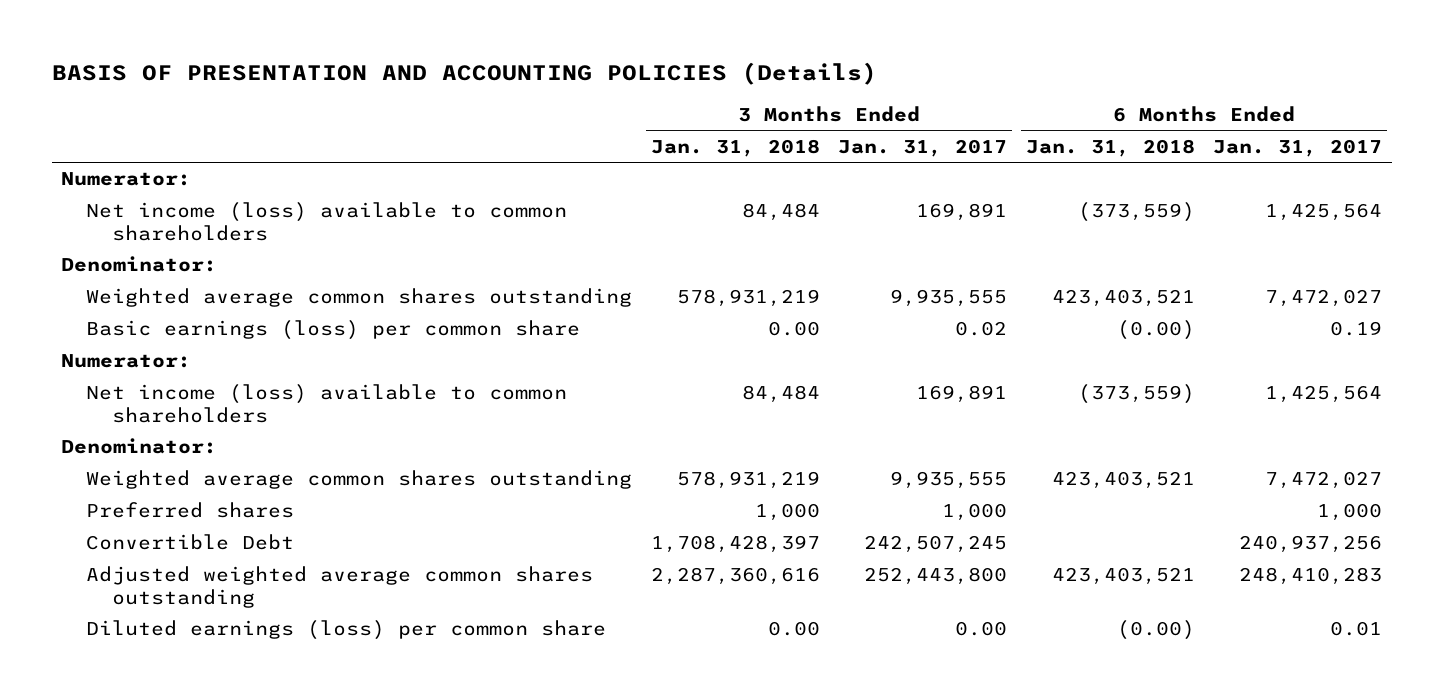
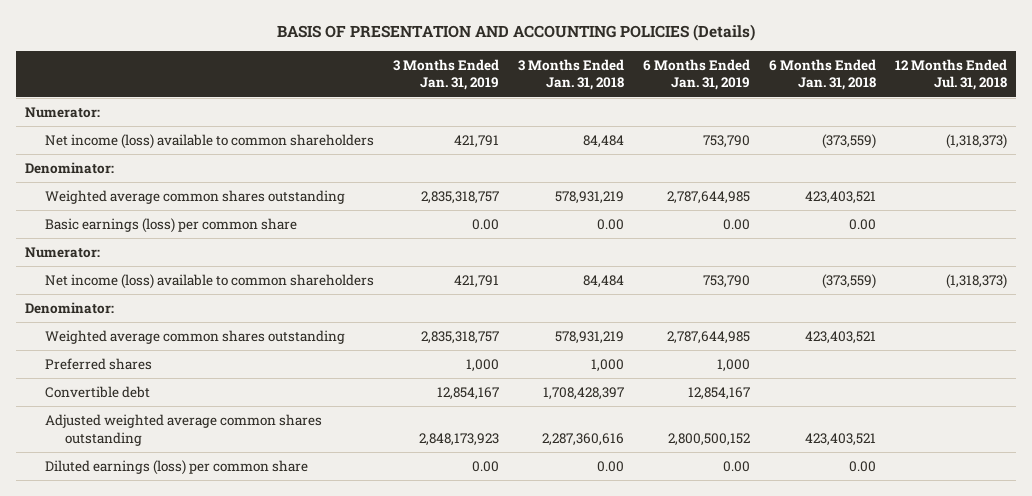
- | 3 Months Ended Jan. 31, 2018 | 3 Months Ended Jan. 31, 2017 | 6 Months Ended Jan. 31, 2018 | 6 Months Ended Jan. 31, 2017
+ | 3 Months Ended Jan. 31, 2019 | 3 Months Ended Jan. 31, 2018 | 6 Months Ended Jan. 31, 2019 | 6 Months Ended Jan. 31, 2018 | 12 Months Ended Jul. 31, 2018
- Basic earnings (loss) per common share | 0.00 | 0.02 | (0.00) | 0.19
+ Basic earnings (loss) per common share | 0.00 | 0.00 | 0.00 | 0.00 |
- Convertible Debt | 1,708,428,397 | 242,507,245 | | 240,937,256
+ Convertible debt | 12,854,167 | 1,708,428,397 | 12,854,167 | |
- Diluted earnings (loss) per common share | 0.00 | 0.00 | (0.00) | 0.01
+ Diluted earnings (loss) per common share | 0.00 | 0.00 | 0.00 | 0.00 |

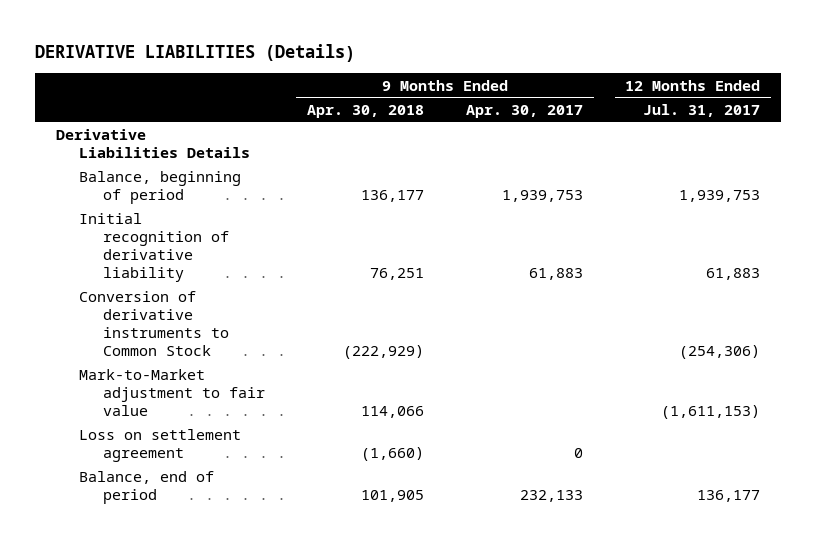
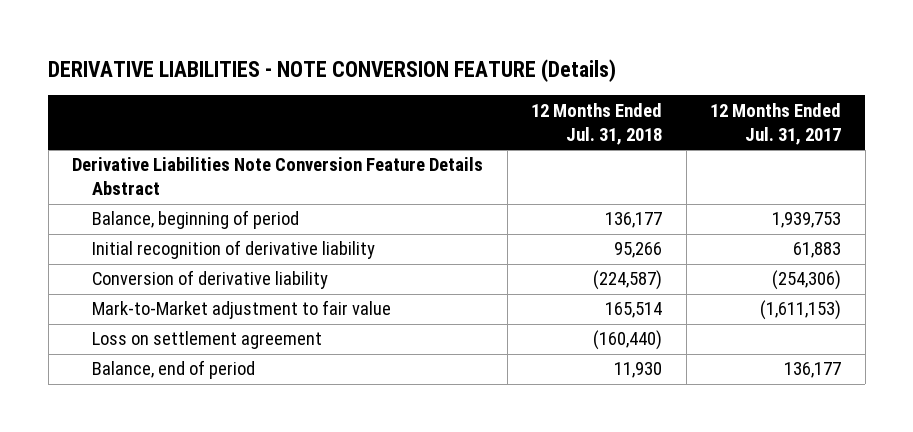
- DERIVATIVE LIABILITIES (Details)
+ DERIVATIVE LIABILITIES - NOTE CONVERSION FEATURE (Details)
- | 9 Months Ended Apr. 30, 2018 | 9 Months Ended Apr. 30, 2017 | 12 Months Ended Jul. 31, 2017
+ | 12 Months Ended Jul. 31, 2018 | 12 Months Ended Jul. 31, 2017
- Derivative Liabilities Details
+ Derivative Liabilities Note Conversion Feature Details Abstract
- Conversion of derivative instruments to Common Stock | (222,929) | | (254,306)
+ Conversion of derivative liability | (224,587) | (254,306)

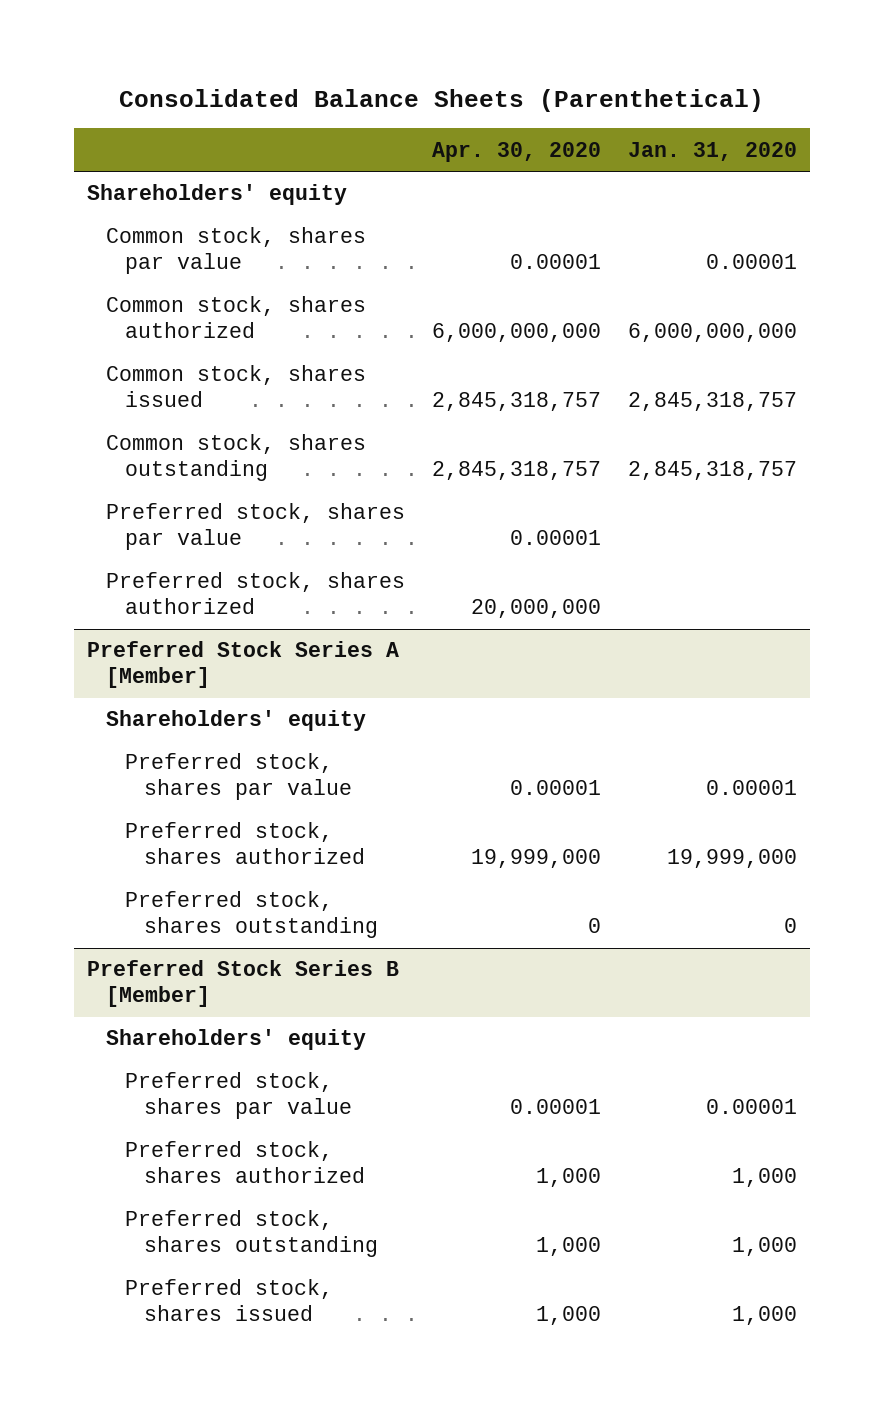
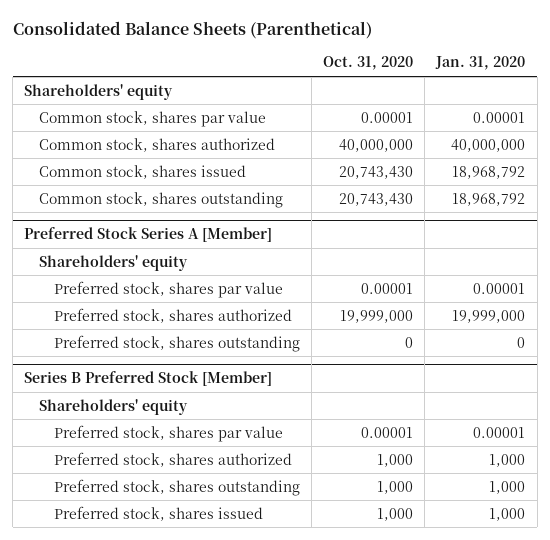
- | Apr. 30, 2020 | Jan. 31, 2020
+ | Oct. 31, 2020 | Jan. 31, 2020
- Common stock, shares authorized | 6,000,000,000 | 6,000,000,000
- Common stock, shares issued | 2,845,318,757 | 2,845,318,757
- Common stock, shares outstanding | 2,845,318,757 | 2,845,318,757
- Preferred stock, shares par value | 0.00001 |
- Preferred stock, shares authorized | 20,000,000 |
+ Common stock, shares authorized | 40,000,000 | 40,000,000
+ Common stock, shares issued | 20,743,430 | 18,968,792
+ Common stock, shares outstanding | 20,743,430 | 18,968,792
- Preferred Stock Series B [Member]
+ Series B Preferred Stock [Member]

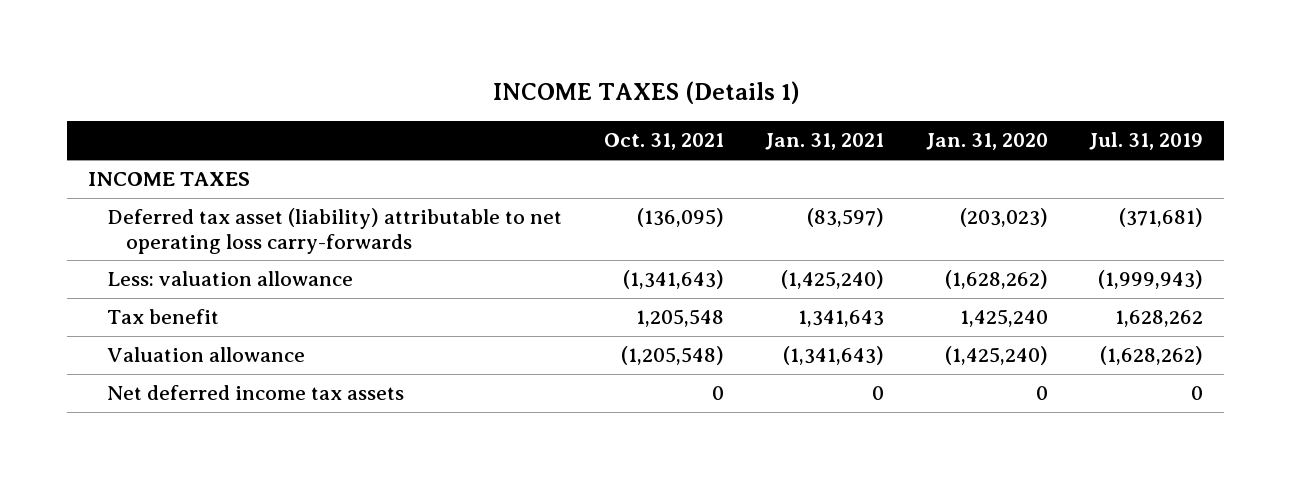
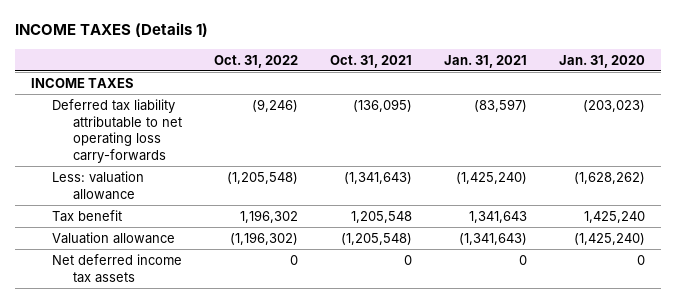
- | Oct. 31, 2021 | Jan. 31, 2021 | Jan. 31, 2020 | Jul. 31, 2019
+ | Oct. 31, 2022 | Oct. 31, 2021 | Jan. 31, 2021 | Jan. 31, 2020
- Deferred tax asset (liability) attributable to net operating loss carry-forwards | (136,095) | (83,597) | (203,023) | (371,681)
+ Deferred tax liability attributable to net operating loss carry-forwards | (9,246) | (136,095) | (83,597) | (203,023)

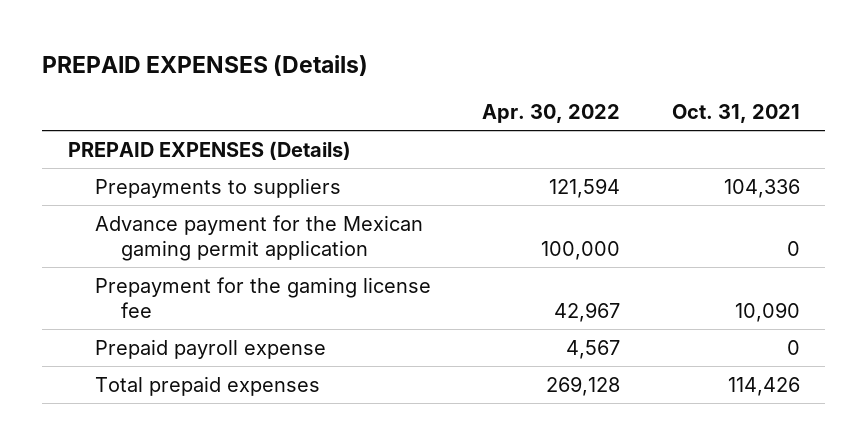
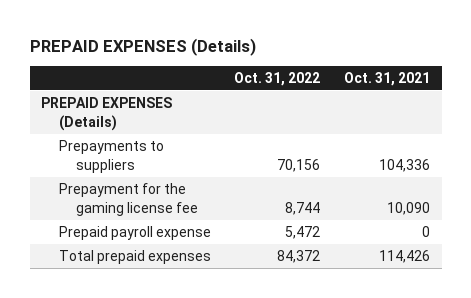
- | Apr. 30, 2022 | Oct. 31, 2021
+ | Oct. 31, 2022 | Oct. 31, 2021
- Advance payment for the Mexican gaming permit application | 100,000 | 0

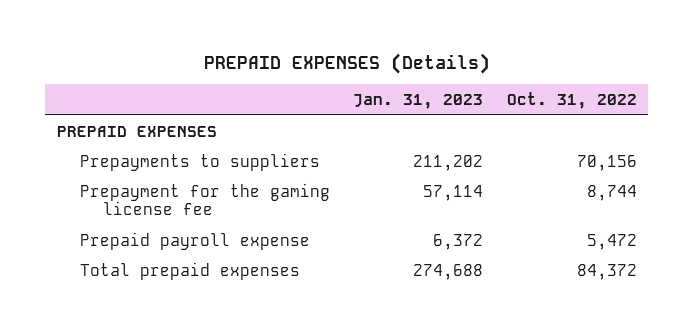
- | Oct. 31, 2022 | Oct. 31, 2021
+ | Jan. 31, 2023 | Oct. 31, 2022
- PREPAID EXPENSES (Details)
+ PREPAID EXPENSES

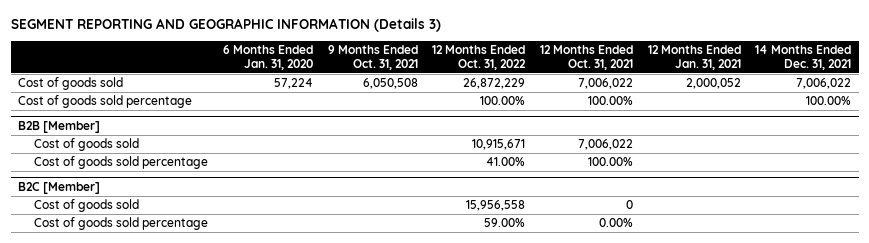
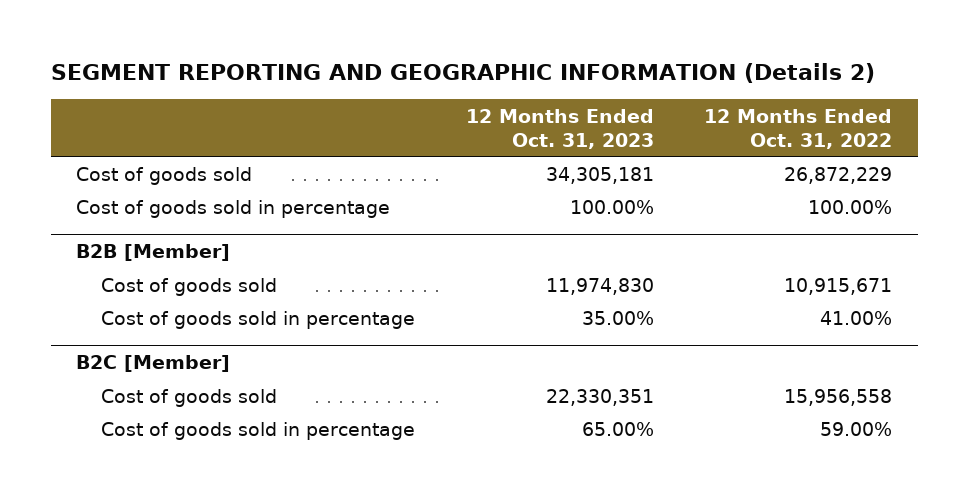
- SEGMENT REPORTING AND GEOGRAPHIC INFORMATION (Details 3)
+ SEGMENT REPORTING AND GEOGRAPHIC INFORMATION (Details 2)
- | 6 Months Ended Jan. 31, 2020 | 9 Months Ended Oct. 31, 2021 | 12 Months Ended Oct. 31, 2022 | 12 Months Ended Oct. 31, 2021 | 12 Months Ended Jan. 31, 2021 | 14 Months Ended Dec. 31, 2021
+ | 12 Months Ended Oct. 31, 2023 | 12 Months Ended Oct. 31, 2022
- Cost of goods sold percentage | | | 100.00% | 100.00% | | 100.00%
+ Cost of goods sold in percentage | 100.00% | 100.00%
@ B2B [Member]
- Cost of goods sold percentage | | | 41.00% | 100.00% | |
+ Cost of goods sold in percentage | 35.00% | 41.00%
@ B2C [Member]
- Cost of goods sold percentage | | | 59.00% | 0.00% | |
+ Cost of goods sold in percentage | 65.00% | 59.00%

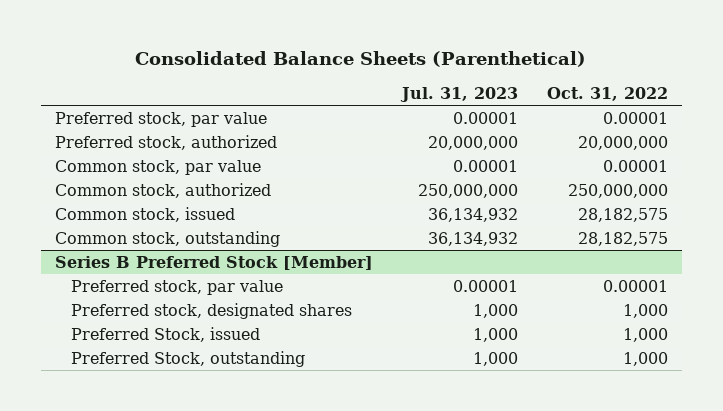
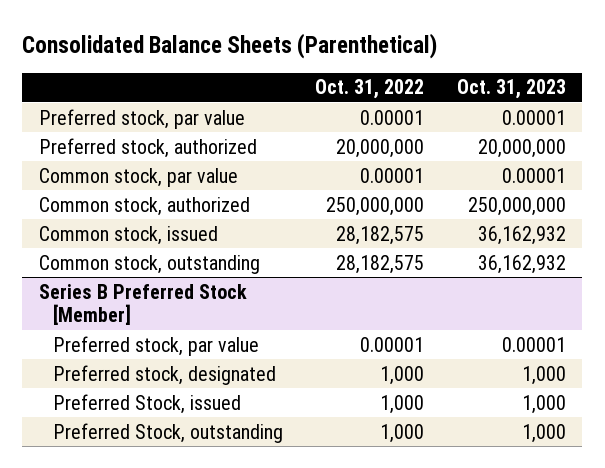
- | Jul. 31, 2023 | Oct. 31, 2022
+ | Oct. 31, 2022 | Oct. 31, 2023
@ Series B Preferred Stock [Member]
- Preferred stock, designated shares | 1,000 | 1,000
+ Preferred stock, designated | 1,000 | 1,000

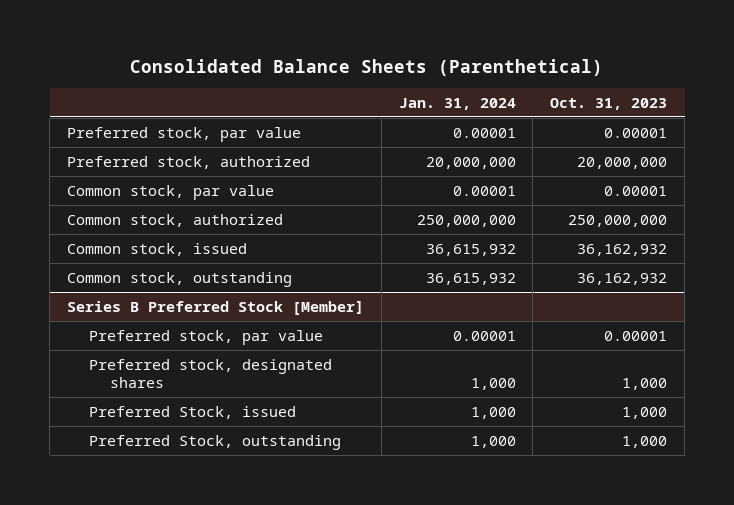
- | Oct. 31, 2022 | Oct. 31, 2023
+ | Jan. 31, 2024 | Oct. 31, 2023
@ Series B Preferred Stock [Member]
- Preferred stock, designated | 1,000 | 1,000
+ Preferred stock, designated shares | 1,000 | 1,000

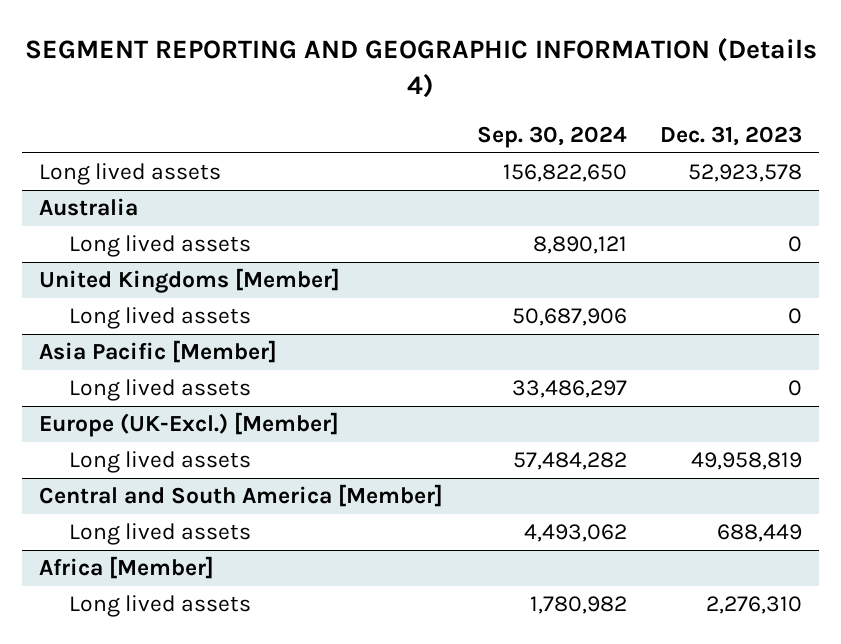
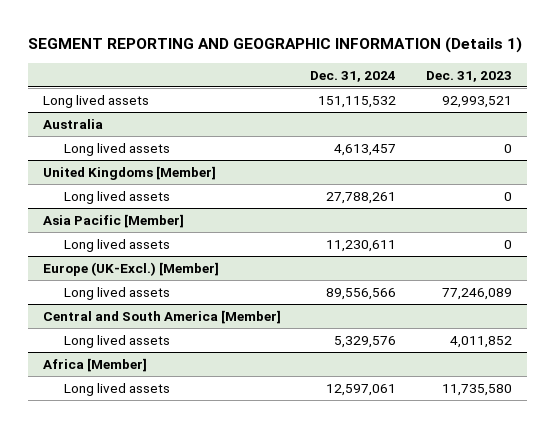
- SEGMENT REPORTING AND GEOGRAPHIC INFORMATION (Details 4)
+ SEGMENT REPORTING AND GEOGRAPHIC INFORMATION (Details 1)
- | Sep. 30, 2024 | Dec. 31, 2023
+ | Dec. 31, 2024 | Dec. 31, 2023
- Long lived assets | 156,822,650 | 52,923,578
+ Long lived assets | 151,115,532 | 92,993,521
@ Europe (UK-Excl.) [Member]
- Long lived assets | 57,484,282 | 49,958,819
+ Long lived assets | 89,556,566 | 77,246,089
@ Central and South America [Member]
- Long lived assets | 4,493,062 | 688,449
+ Long lived assets | 5,329,576 | 4,011,852
@ Africa [Member]
- Long lived assets | 1,780,982 | 2,276,310
+ Long lived assets | 12,597,061 | 11,735,580

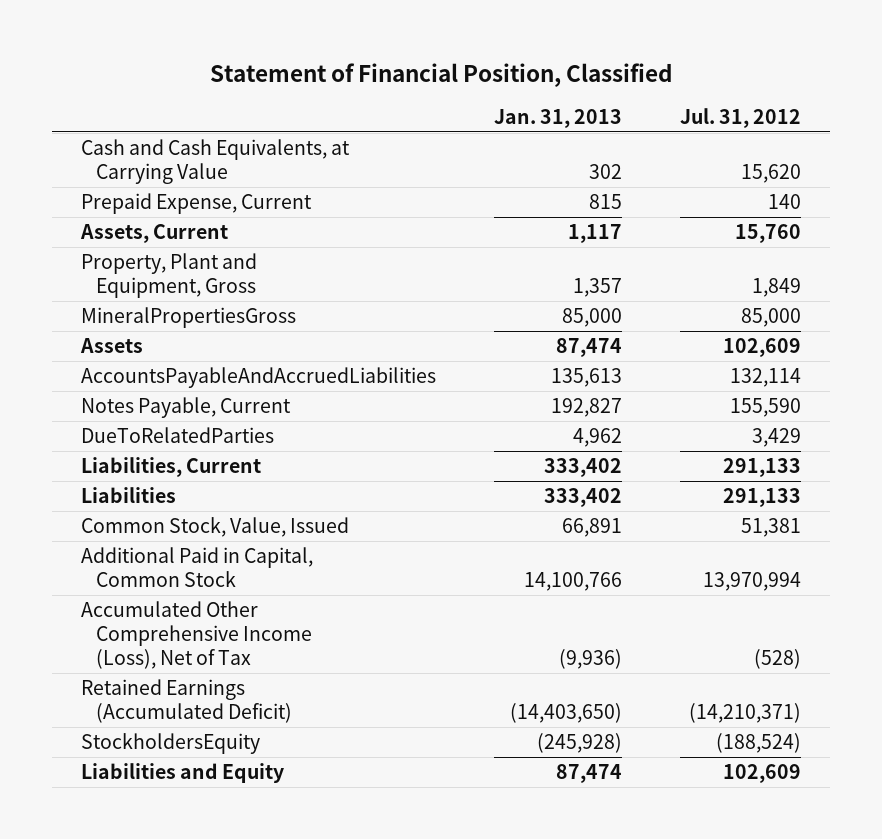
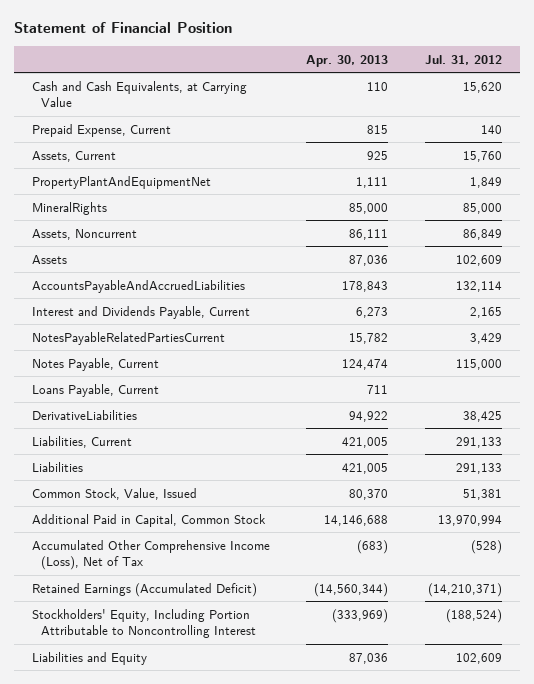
- Statement of Financial Position, Classified
+ Statement of Financial Position
- | Jan. 31, 2013 | Jul. 31, 2012
+ | Apr. 30, 2013 | Jul. 31, 2012
- Property, Plant and Equipment, Gross | 1,357 | 1,849
- MineralPropertiesGross | 85,000 | 85,000
+ PropertyPlantAndEquipmentNet | 1,111 | 1,849
+ MineralRights | 85,000 | 85,000
+ Assets, Noncurrent | 86,111 | 86,849
- Notes Payable, Current | 192,827 | 155,590
- DueToRelatedParties | 4,962 | 3,429
+ Interest and Dividends Payable, Current | 6,273 | 2,165
+ NotesPayableRelatedPartiesCurrent | 15,782 | 3,429
+ Notes Payable, Current | 124,474 | 115,000
+ Loans Payable, Current | 711 |
+ DerivativeLiabilities | 94,922 | 38,425
- StockholdersEquity | (245,928) | (188,524)
+ Stockholders' Equity, Including Portion Attributable to Noncontrolling Interest | (333,969) | (188,524)

